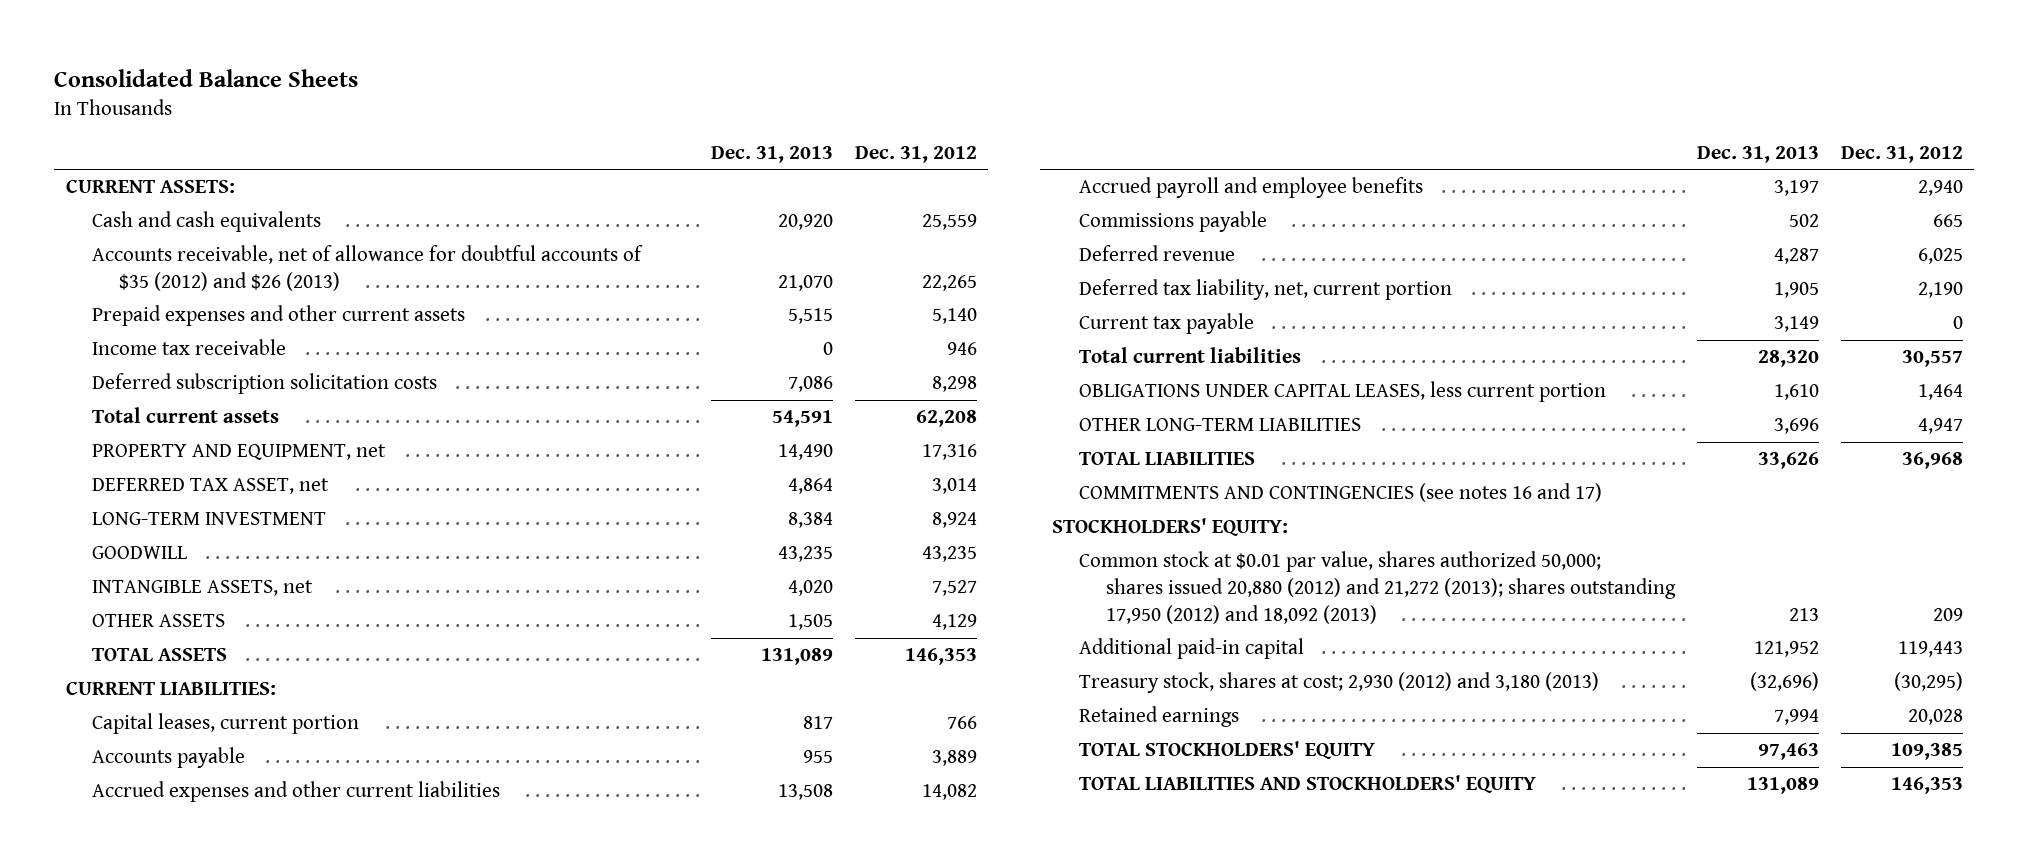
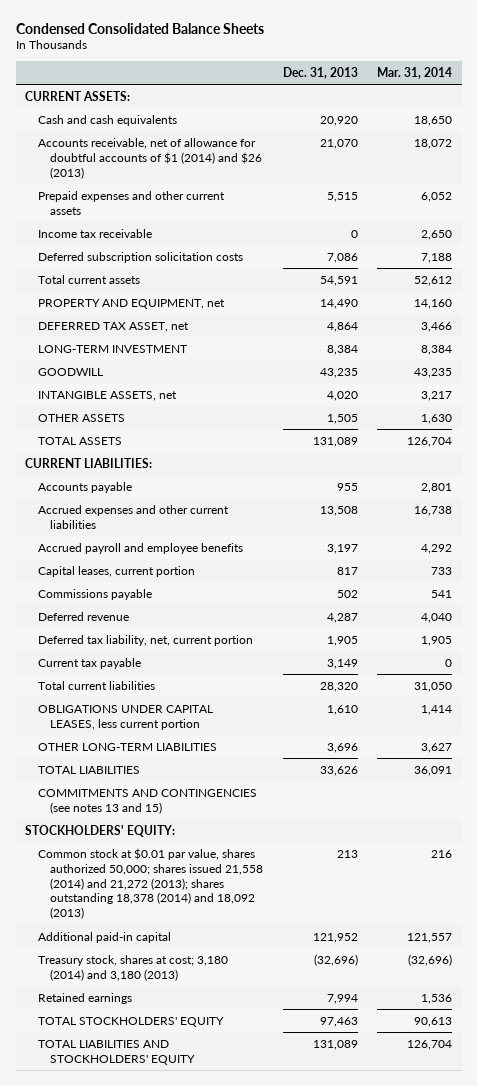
- Consolidated Balance Sheets
+ Condensed Consolidated Balance Sheets
- | Dec. 31, 2013 | Dec. 31, 2012
+ | Dec. 31, 2013 | Mar. 31, 2014
- Accounts receivable, net of allowance for doubtful accounts of $35 (2012) and $26 (2013) | 21,070 | 22,265
+ Accounts receivable, net of allowance for doubtful accounts of $1 (2014) and $26 (2013) | 21,070 | 18,072
moved down: Capital leases, current portion | 817 | 733
- COMMITMENTS AND CONTINGENCIES (see notes 16 and 17)
+ COMMITMENTS AND CONTINGENCIES (see notes 13 and 15)
- Common stock at $0.01 par value, shares authorized 50,000; shares issued 20,880 (2012) and 21,272 (2013); shares outstanding 17,950 (2012) and 18,092 (2013) | 213 | 209
+ Common stock at $0.01 par value, shares authorized 50,000; shares issued 21,558 (2014) and 21,272 (2013); shares outstanding 18,378 (2014) and 18,092 (2013) | 213 | 216
- Treasury stock, shares at cost; 2,930 (2012) and 3,180 (2013) | (32,696) | (30,295)
+ Treasury stock, shares at cost; 3,180 (2014) and 3,180 (2013) | (32,696) | (32,696)

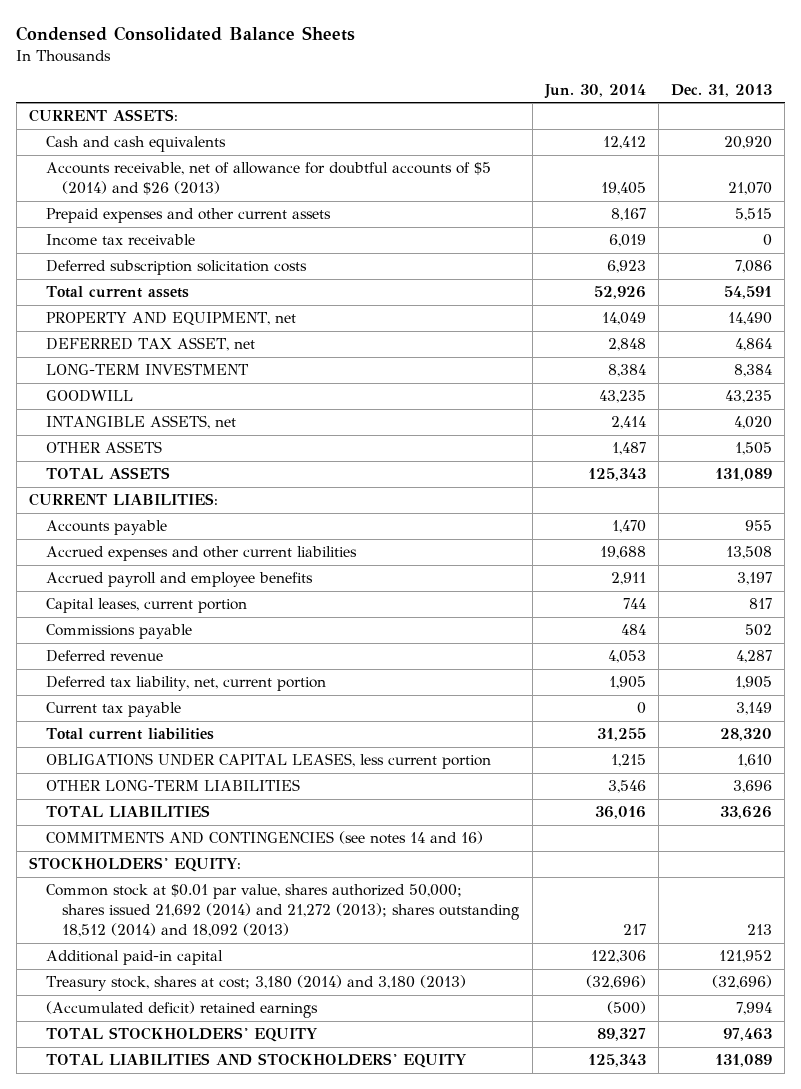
- | Dec. 31, 2013 | Mar. 31, 2014
+ | Jun. 30, 2014 | Dec. 31, 2013
- Accounts receivable, net of allowance for doubtful accounts of $1 (2014) and $26 (2013) | 21,070 | 18,072
+ Accounts receivable, net of allowance for doubtful accounts of $5 (2014) and $26 (2013) | 19,405 | 21,070
- COMMITMENTS AND CONTINGENCIES (see notes 13 and 15)
+ COMMITMENTS AND CONTINGENCIES (see notes 14 and 16)
- Common stock at $0.01 par value, shares authorized 50,000; shares issued 21,558 (2014) and 21,272 (2013); shares outstanding 18,378 (2014) and 18,092 (2013) | 213 | 216
+ Common stock at $0.01 par value, shares authorized 50,000; shares issued 21,692 (2014) and 21,272 (2013); shares outstanding 18,512 (2014) and 18,092 (2013) | 217 | 213
- Retained earnings | 7,994 | 1,536
+ (Accumulated deficit) retained earnings | (500) | 7,994

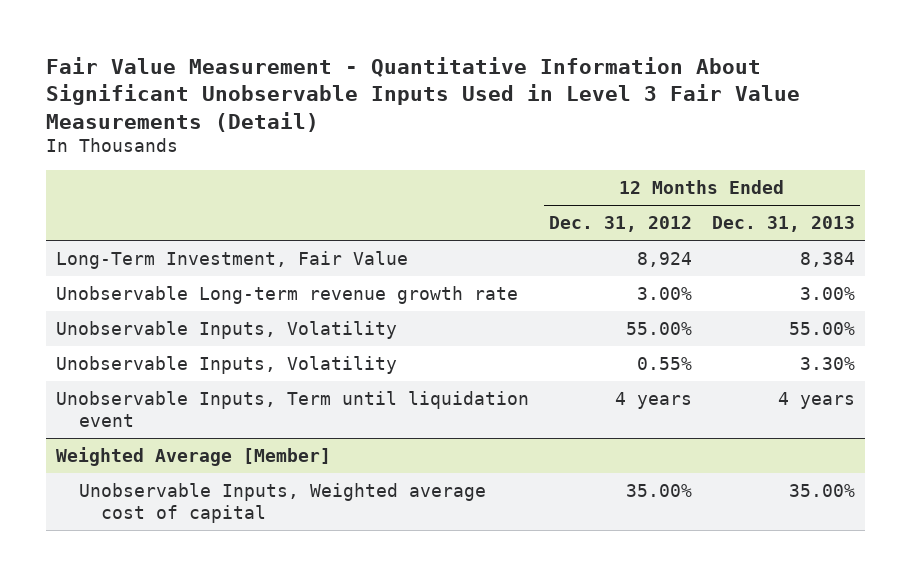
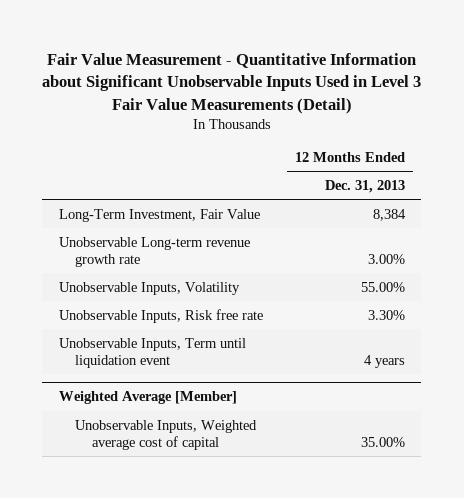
- Fair Value Measurement - Quantitative Information About Significant Unobservable Inputs Used in Level 3 Fair Value Measurements (Detail)
+ Fair Value Measurement - Quantitative Information about Significant Unobservable Inputs Used in Level 3 Fair Value Measurements (Detail)
- | 12 Months Ended Dec. 31, 2012 | 12 Months Ended Dec. 31, 2013
+ | 12 Months Ended Dec. 31, 2013
- Unobservable Inputs, Volatility | 0.55% | 3.30%
+ Unobservable Inputs, Risk free rate | 3.30%

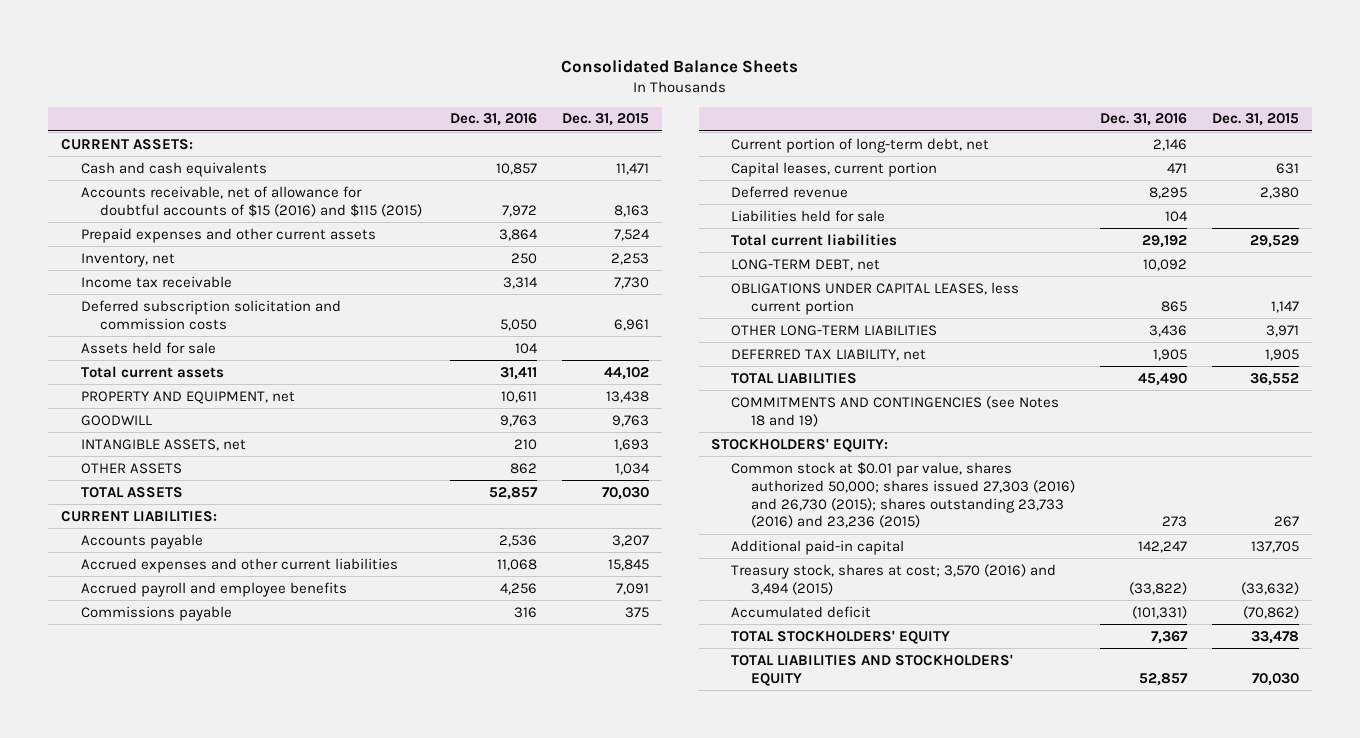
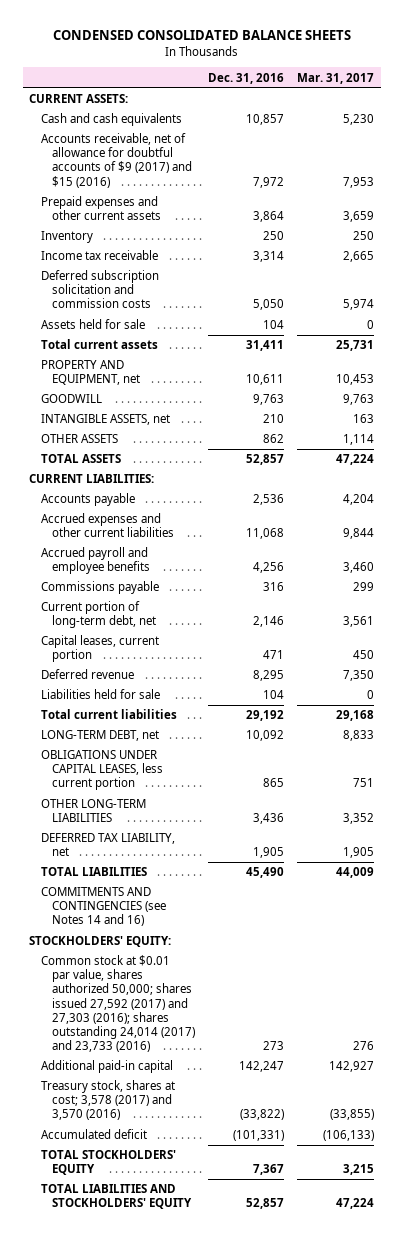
- Consolidated Balance Sheets
+ CONDENSED CONSOLIDATED BALANCE SHEETS
- | Dec. 31, 2016 | Dec. 31, 2015
+ | Dec. 31, 2016 | Mar. 31, 2017
- Accounts receivable, net of allowance for doubtful accounts of $15 (2016) and $115 (2015) | 7,972 | 8,163
+ Accounts receivable, net of allowance for doubtful accounts of $9 (2017) and $15 (2016) | 7,972 | 7,953
- Inventory, net | 250 | 2,253
+ Inventory | 250 | 250
- COMMITMENTS AND CONTINGENCIES (see Notes 18 and 19)
+ COMMITMENTS AND CONTINGENCIES (see Notes 14 and 16)
- Common stock at $0.01 par value, shares authorized 50,000; shares issued 27,303 (2016) and 26,730 (2015); shares outstanding 23,733 (2016) and 23,236 (2015) | 273 | 267
+ Common stock at $0.01 par value, shares authorized 50,000; shares issued 27,592 (2017) and 27,303 (2016); shares outstanding 24,014 (2017) and 23,733 (2016) | 273 | 276
- Treasury stock, shares at cost; 3,570 (2016) and 3,494 (2015) | (33,822) | (33,632)
+ Treasury stock, shares at cost; 3,578 (2017) and 3,570 (2016) | (33,822) | (33,855)

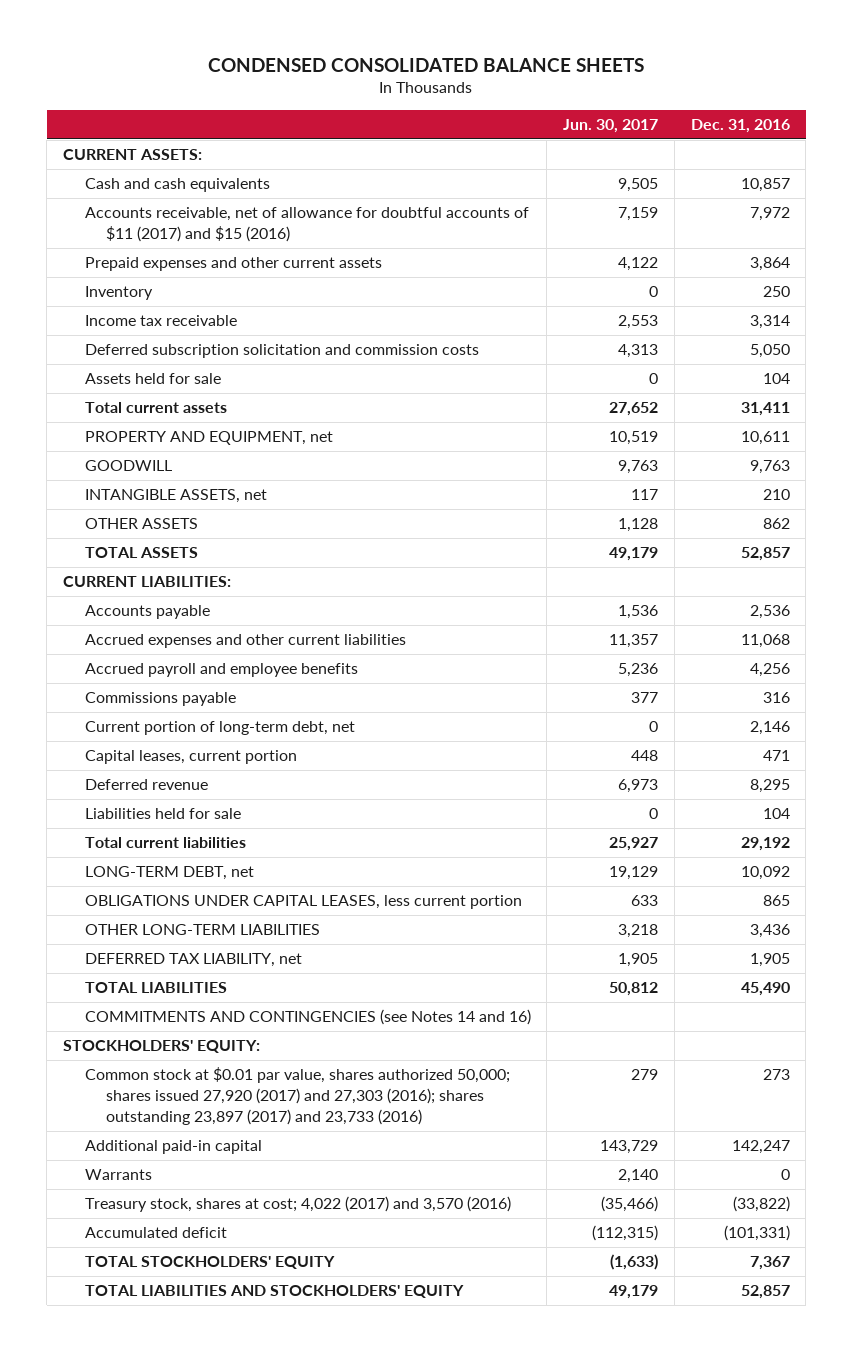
- | Dec. 31, 2016 | Mar. 31, 2017
+ | Jun. 30, 2017 | Dec. 31, 2016
- Accounts receivable, net of allowance for doubtful accounts of $9 (2017) and $15 (2016) | 7,972 | 7,953
+ Accounts receivable, net of allowance for doubtful accounts of $11 (2017) and $15 (2016) | 7,159 | 7,972
- Common stock at $0.01 par value, shares authorized 50,000; shares issued 27,592 (2017) and 27,303 (2016); shares outstanding 24,014 (2017) and 23,733 (2016) | 273 | 276
+ Common stock at $0.01 par value, shares authorized 50,000; shares issued 27,920 (2017) and 27,303 (2016); shares outstanding 23,897 (2017) and 23,733 (2016) | 279 | 273
- Treasury stock, shares at cost; 3,578 (2017) and 3,570 (2016) | (33,822) | (33,855)
+ Warrants | 2,140 | 0
+ Treasury stock, shares at cost; 4,022 (2017) and 3,570 (2016) | (35,466) | (33,822)

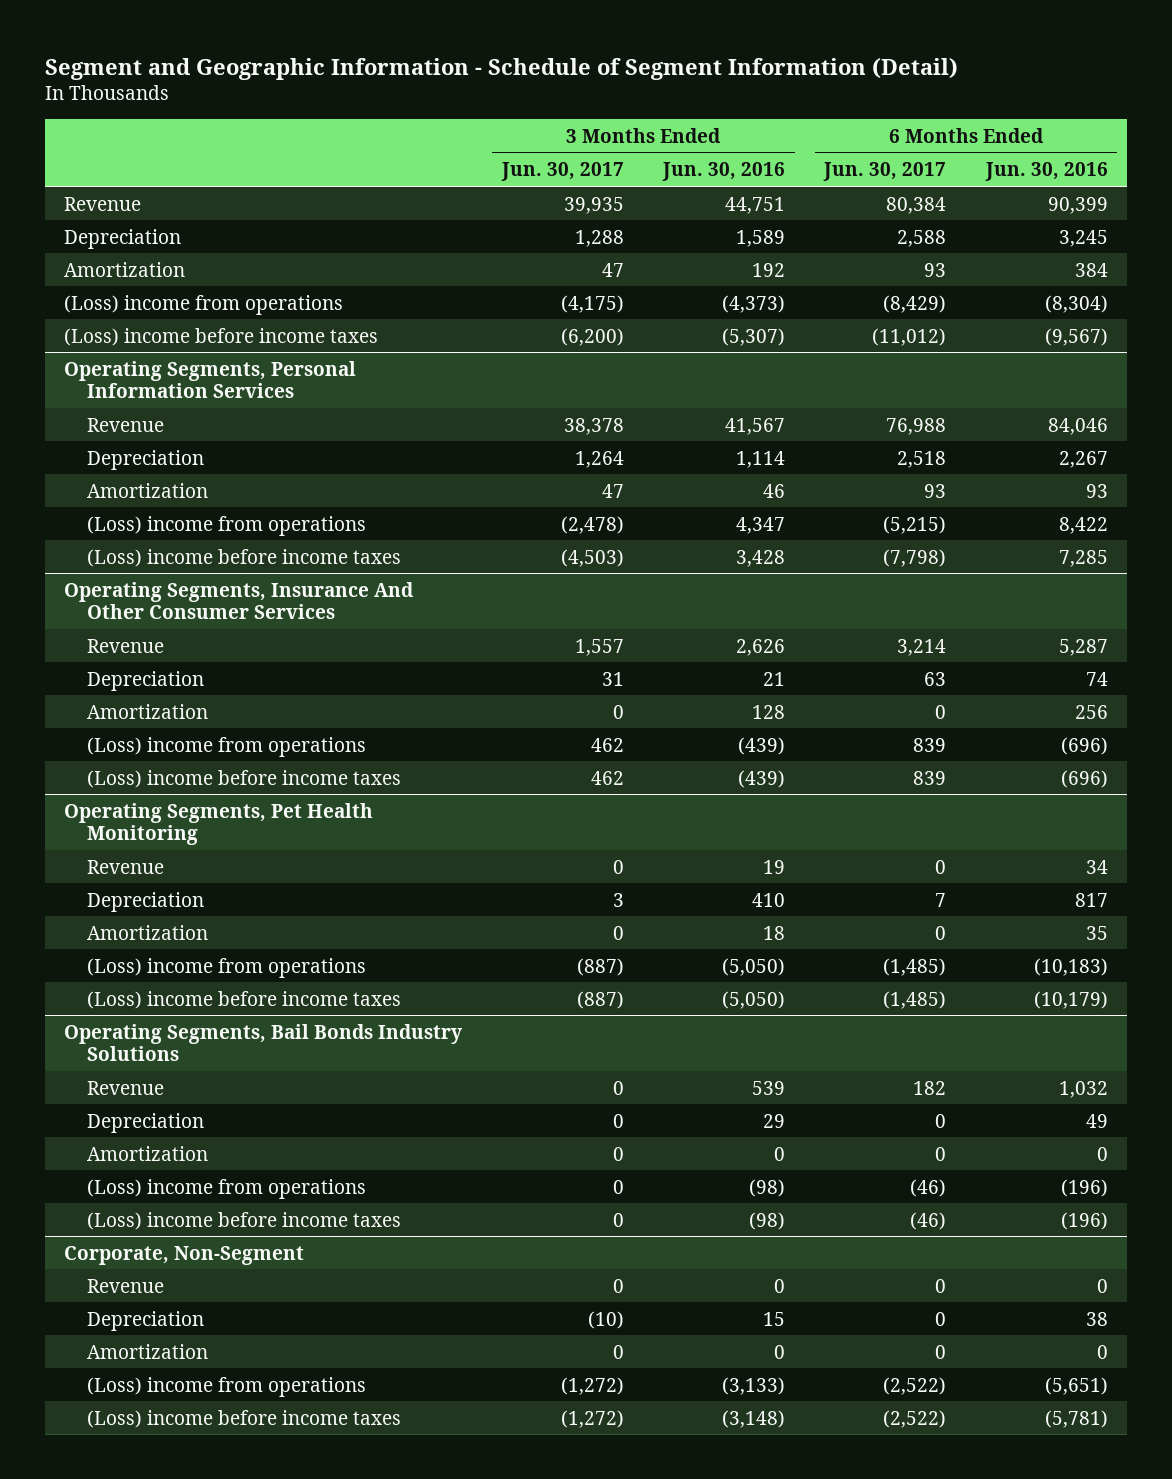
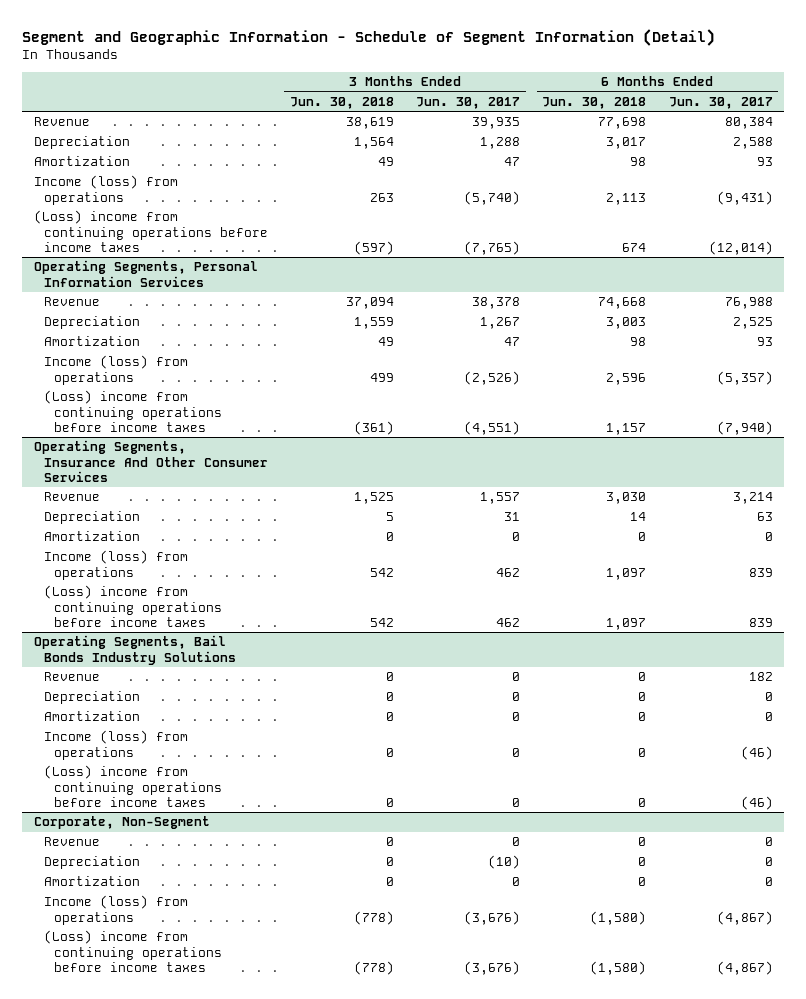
- | 3 Months Ended Jun. 30, 2017 | 3 Months Ended Jun. 30, 2016 | 6 Months Ended Jun. 30, 2017 | 6 Months Ended Jun. 30, 2016
+ | 3 Months Ended Jun. 30, 2018 | 3 Months Ended Jun. 30, 2017 | 6 Months Ended Jun. 30, 2018 | 6 Months Ended Jun. 30, 2017
- (Loss) income from operations | (4,175) | (4,373) | (8,429) | (8,304)
- (Loss) income before income taxes | (6,200) | (5,307) | (11,012) | (9,567)
+ Income (loss) from operations | 263 | (5,740) | 2,113 | (9,431)
+ (Loss) income from continuing operations before income taxes | (597) | (7,765) | 674 | (12,014)
@ Operating Segments, Personal Information Services
- Depreciation | 1,264 | 1,114 | 2,518 | 2,267
+ Depreciation | 1,559 | 1,267 | 3,003 | 2,525
- (Loss) income from operations | (2,478) | 4,347 | (5,215) | 8,422
- (Loss) income before income taxes | (4,503) | 3,428 | (7,798) | 7,285
+ Income (loss) from operations | 499 | (2,526) | 2,596 | (5,357)
+ (Loss) income from continuing operations before income taxes | (361) | (4,551) | 1,157 | (7,940)
@ Operating Segments, Insurance And Other Consumer Services
- (Loss) income from operations | 462 | (439) | 839 | (696)
- (Loss) income before income taxes | 462 | (439) | 839 | (696)
- Operating Segments, Pet Health Monitoring
- Revenue | 0 | 19 | 0 | 34
- Depreciation | 3 | 410 | 7 | 817
- Amortization | 0 | 18 | 0 | 35
- (Loss) income from operations | (887) | (5,050) | (1,485) | (10,183)
- (Loss) income before income taxes | (887) | (5,050) | (1,485) | (10,179)
@ Operating Segments, Insurance And Other Consumer Services
+ Income (loss) from operations | 542 | 462 | 1,097 | 839
+ (Loss) income from continuing operations before income taxes | 542 | 462 | 1,097 | 839
@ Operating Segments, Bail Bonds Industry Solutions
- (Loss) income from operations | 0 | (98) | (46) | (196)
- (Loss) income before income taxes | 0 | (98) | (46) | (196)
+ Income (loss) from operations | 0 | 0 | 0 | (46)
+ (Loss) income from continuing operations before income taxes | 0 | 0 | 0 | (46)
@ Corporate, Non-Segment
- (Loss) income from operations | (1,272) | (3,133) | (2,522) | (5,651)
- (Loss) income before income taxes | (1,272) | (3,148) | (2,522) | (5,781)
+ Income (loss) from operations | (778) | (3,676) | (1,580) | (4,867)
+ (Loss) income from continuing operations before income taxes | (778) | (3,676) | (1,580) | (4,867)

